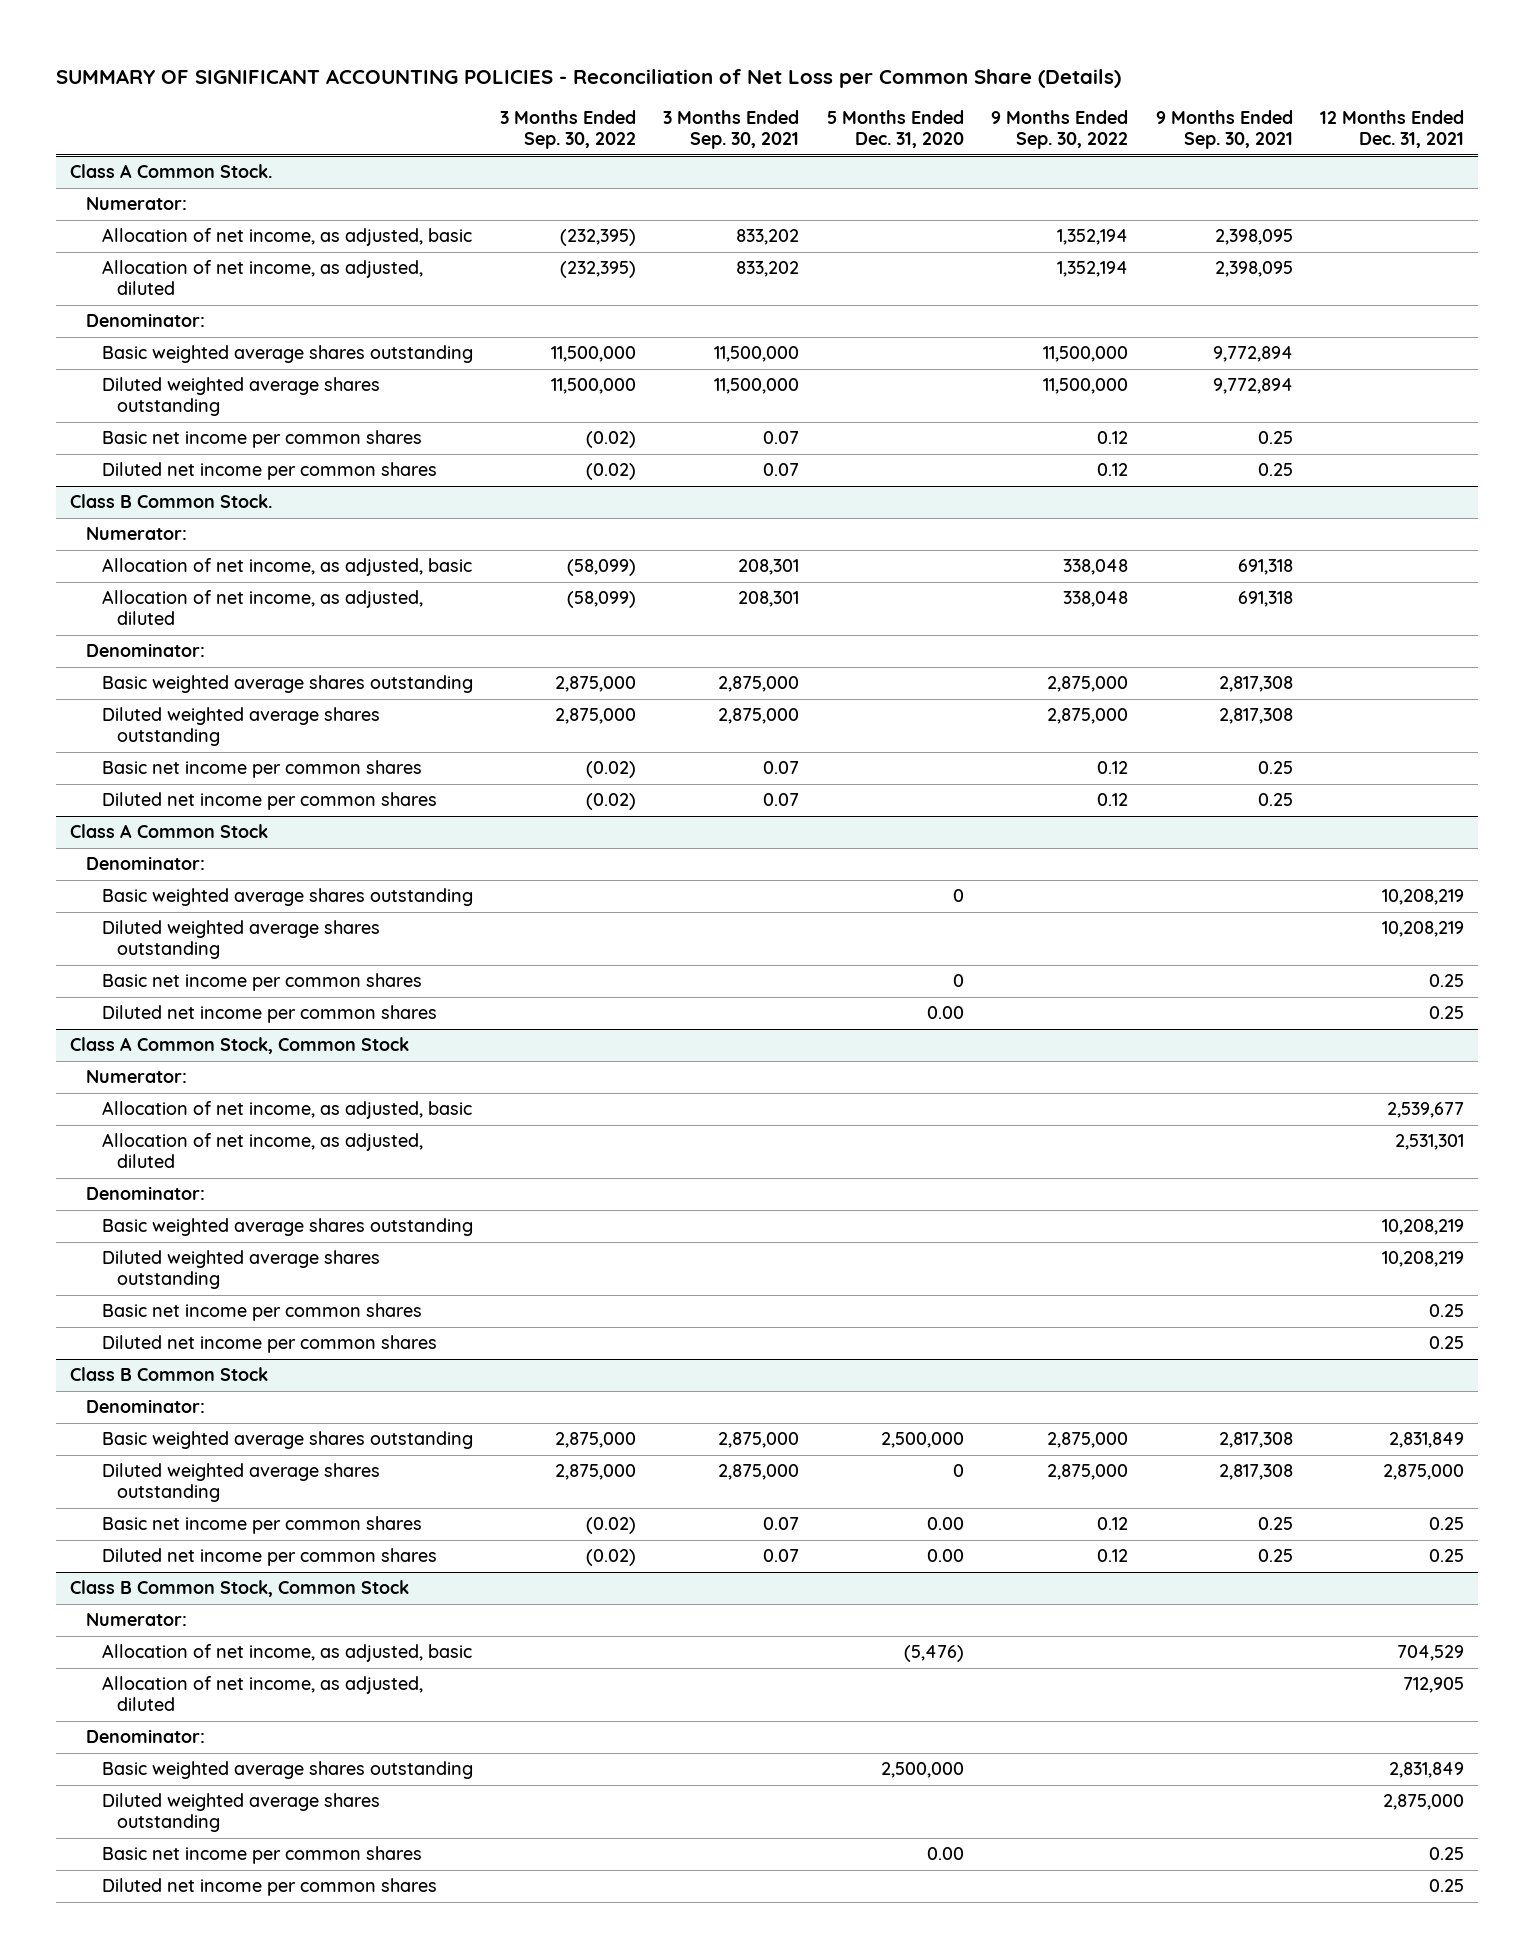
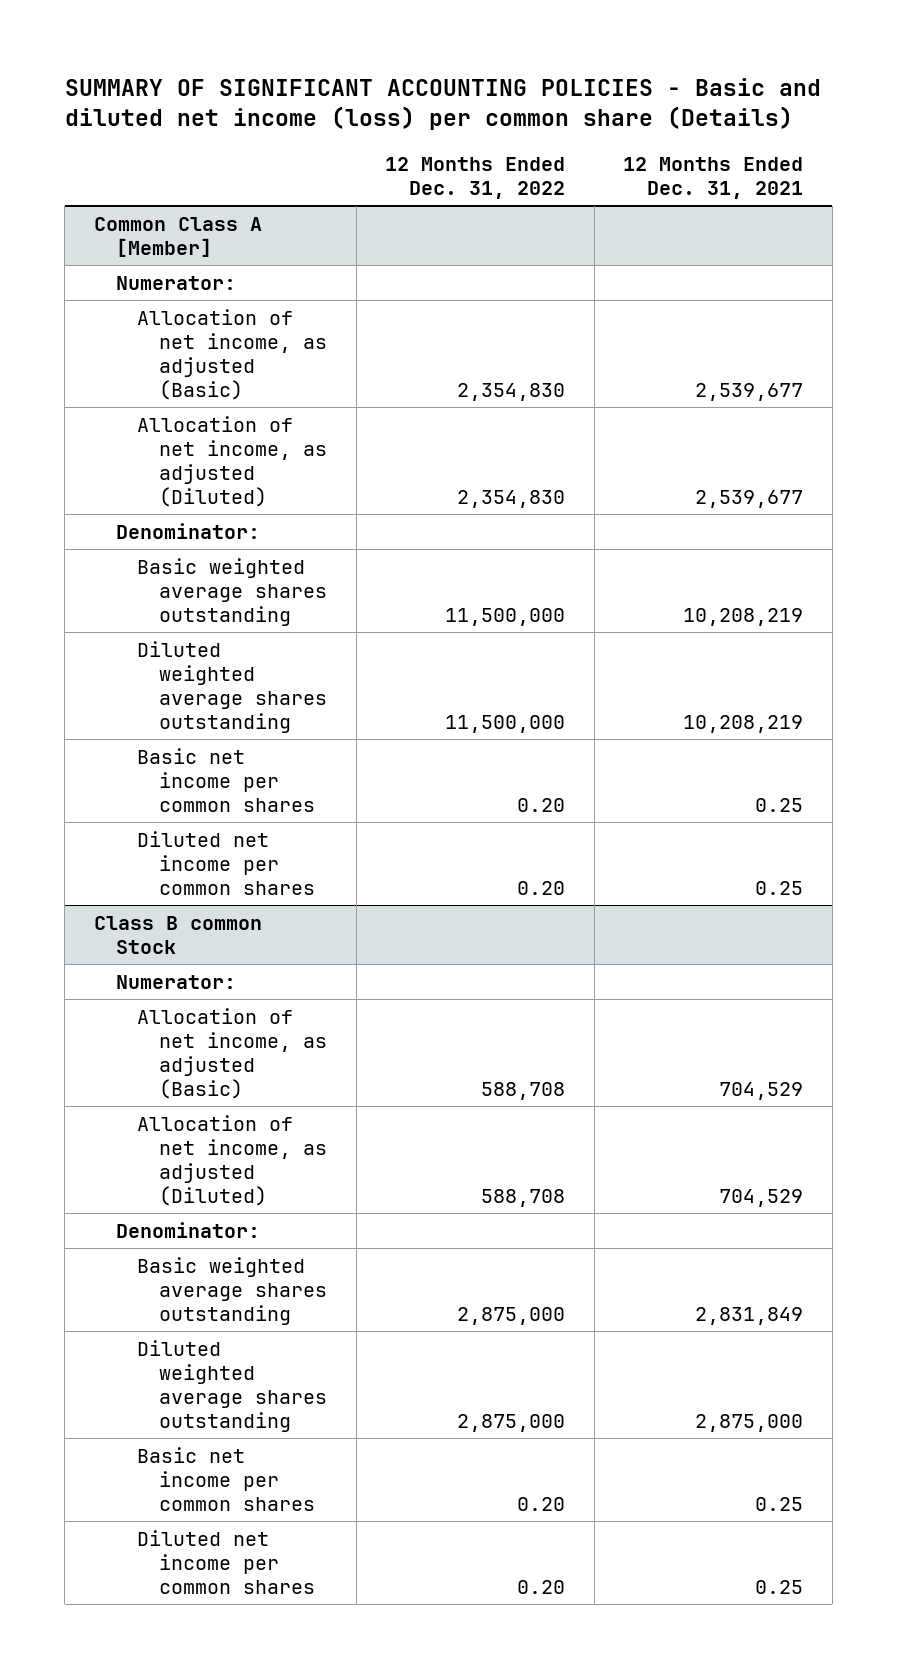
- SUMMARY OF SIGNIFICANT ACCOUNTING POLICIES - Reconciliation of Net Loss per Common Share (Details)
+ SUMMARY OF SIGNIFICANT ACCOUNTING POLICIES - Basic and diluted net income (loss) per common share (Details)
- | 3 Months Ended Sep. 30, 2022 | 3 Months Ended Sep. 30, 2021 | 5 Months Ended Dec. 31, 2020 | 9 Months Ended Sep. 30, 2022 | 9 Months Ended Sep. 30, 2021 | 12 Months Ended Dec. 31, 2021
+ | 12 Months Ended Dec. 31, 2022 | 12 Months Ended Dec. 31, 2021
- Class A Common Stock.
- Numerator:
- Allocation of net income, as adjusted, basic | (232,395) | 833,202 | | 1,352,194 | 2,398,095 |
- Allocation of net income, as adjusted, diluted | (232,395) | 833,202 | | 1,352,194 | 2,398,095 |
- Denominator:
- Basic weighted average shares outstanding | 11,500,000 | 11,500,000 | | 11,500,000 | 9,772,894 |
- Diluted weighted average shares outstanding | 11,500,000 | 11,500,000 | | 11,500,000 | 9,772,894 |
- Basic net income per common shares | (0.02) | 0.07 | | 0.12 | 0.25 |
- Diluted net income per common shares | (0.02) | 0.07 | | 0.12 | 0.25 |
- Class B Common Stock.
- Numerator:
- Allocation of net income, as adjusted, basic | (58,099) | 208,301 | | 338,048 | 691,318 |
- Allocation of net income, as adjusted, diluted | (58,099) | 208,301 | | 338,048 | 691,318 |
- Denominator:
- Basic weighted average shares outstanding | 2,875,000 | 2,875,000 | | 2,875,000 | 2,817,308 |
- Diluted weighted average shares outstanding | 2,875,000 | 2,875,000 | | 2,875,000 | 2,817,308 |
- Basic net income per common shares | (0.02) | 0.07 | | 0.12 | 0.25 |
- Diluted net income per common shares | (0.02) | 0.07 | | 0.12 | 0.25 |
- Class A Common Stock
- Denominator:
- Basic weighted average shares outstanding | | | 0 | | | 10,208,219
- Diluted weighted average shares outstanding | | | | | | 10,208,219
- Basic net income per common shares | | | 0 | | | 0.25
- Diluted net income per common shares | | | 0.00 | | | 0.25
- Class A Common Stock, Common Stock
+ Common Class A [Member]
- Allocation of net income, as adjusted, basic | | | | | | 2,539,677
- Allocation of net income, as adjusted, diluted | | | | | | 2,531,301
+ Allocation of net income, as adjusted (Basic) | 2,354,830 | 2,539,677
+ Allocation of net income, as adjusted (Diluted) | 2,354,830 | 2,539,677
- Class B Common Stock
- Denominator:
- Basic weighted average shares outstanding | 2,875,000 | 2,875,000 | 2,500,000 | 2,875,000 | 2,817,308 | 2,831,849
- Diluted weighted average shares outstanding | 2,875,000 | 2,875,000 | 0 | 2,875,000 | 2,817,308 | 2,875,000
- Basic net income per common shares | (0.02) | 0.07 | 0.00 | 0.12 | 0.25 | 0.25
- Diluted net income per common shares | (0.02) | 0.07 | 0.00 | 0.12 | 0.25 | 0.25
- Class B Common Stock, Common Stock
+ Class B common Stock
- Allocation of net income, as adjusted, basic | | | (5,476) | | | 704,529
- Allocation of net income, as adjusted, diluted | | | | | | 712,905
+ Allocation of net income, as adjusted (Basic) | 588,708 | 704,529
+ Allocation of net income, as adjusted (Diluted) | 588,708 | 704,529

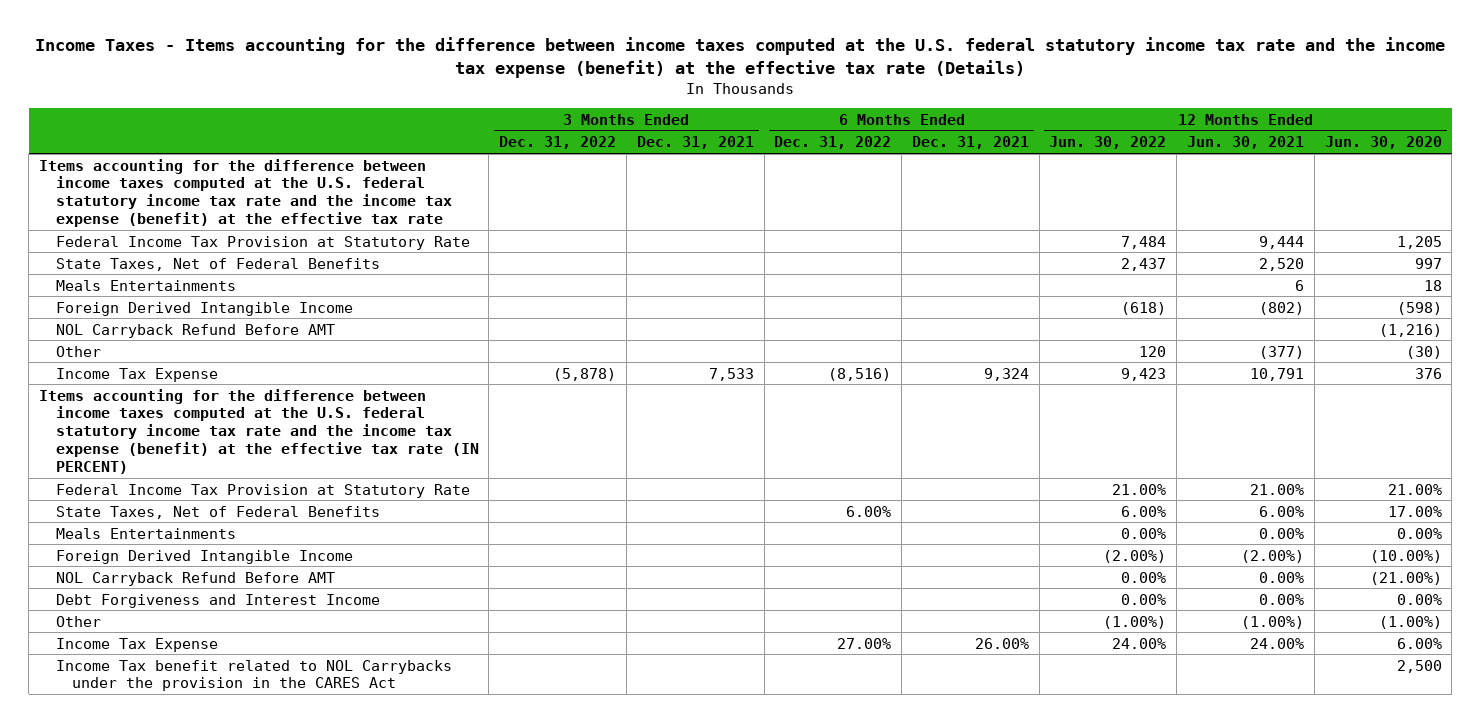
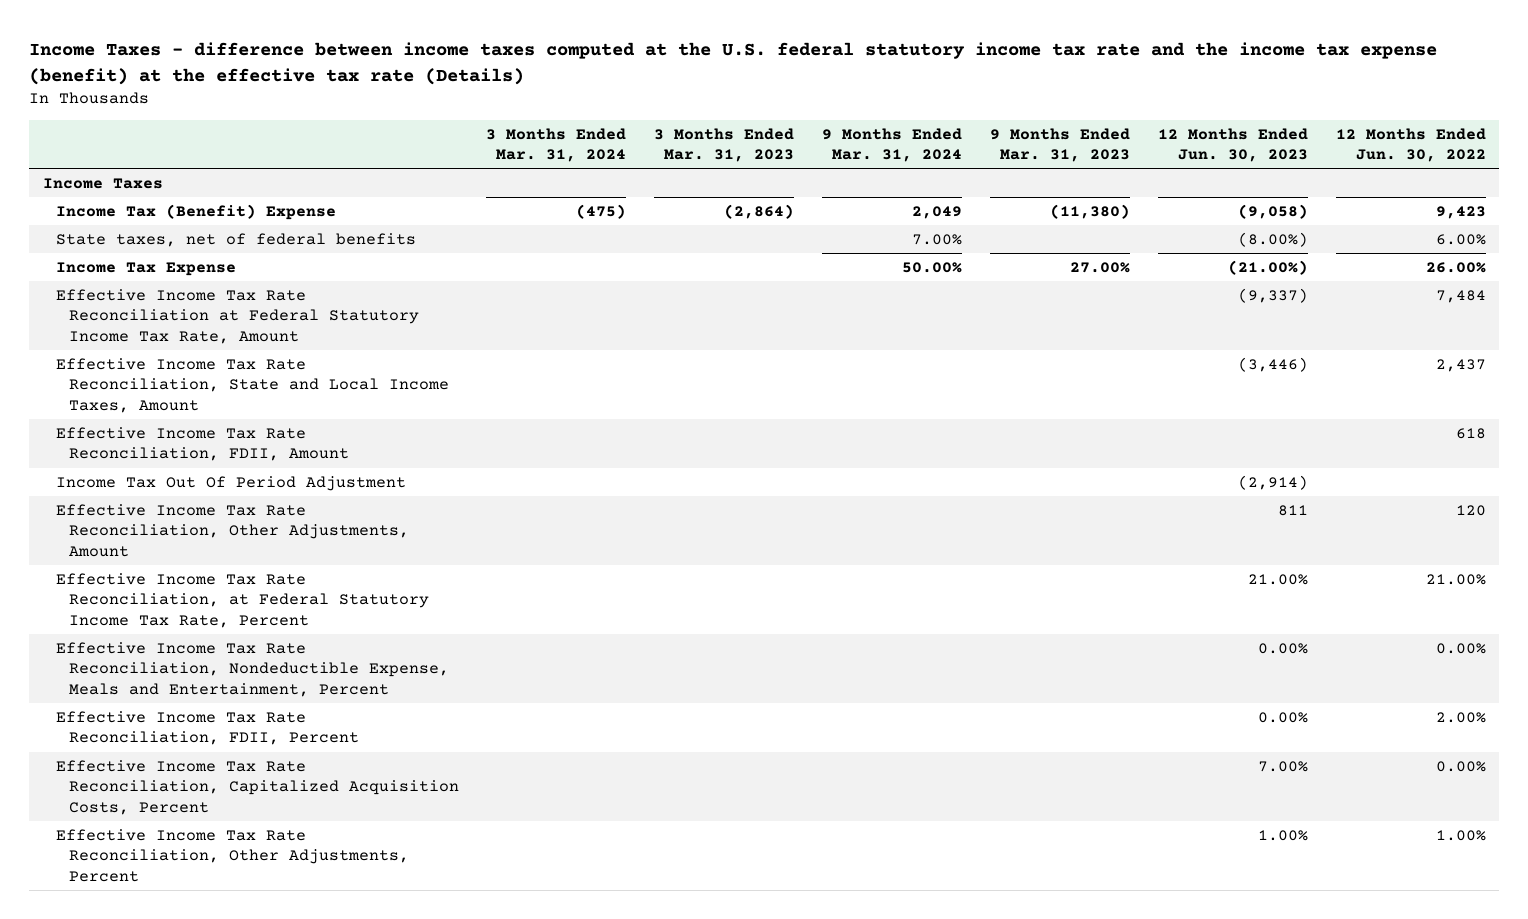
- Income Taxes - Items accounting for the difference between income taxes computed at the U.S. federal statutory income tax rate and the income tax expense (benefit) at the effective tax rate (Details)
+ Income Taxes - difference between income taxes computed at the U.S. federal statutory income tax rate and the income tax expense (benefit) at the effective tax rate (Details)
- | 3 Months Ended Dec. 31, 2022 | 3 Months Ended Dec. 31, 2021 | 6 Months Ended Dec. 31, 2022 | 6 Months Ended Dec. 31, 2021 | 12 Months Ended Jun. 30, 2022 | 12 Months Ended Jun. 30, 2021 | 12 Months Ended Jun. 30, 2020
+ | 3 Months Ended Mar. 31, 2024 | 3 Months Ended Mar. 31, 2023 | 9 Months Ended Mar. 31, 2024 | 9 Months Ended Mar. 31, 2023 | 12 Months Ended Jun. 30, 2023 | 12 Months Ended Jun. 30, 2022
- Items accounting for the difference between income taxes computed at the U.S. federal statutory income tax rate and the income tax expense (benefit) at the effective tax rate
- Federal Income Tax Provision at Statutory Rate | | | | | 7,484 | 9,444 | 1,205
- State Taxes, Net of Federal Benefits | | | | | 2,437 | 2,520 | 997
- Meals Entertainments | | | | | | 6 | 18
- Foreign Derived Intangible Income | | | | | (618) | (802) | (598)
- NOL Carryback Refund Before AMT | | | | | | | (1,216)
- Other | | | | | 120 | (377) | (30)
- Income Tax Expense | (5,878) | 7,533 | (8,516) | 9,324 | 9,423 | 10,791 | 376
- Items accounting for the difference between income taxes computed at the U.S. federal statutory income tax rate and the income tax expense (benefit) at the effective tax rate (IN PERCENT)
- Federal Income Tax Provision at Statutory Rate | | | | | 21.00% | 21.00% | 21.00%
- State Taxes, Net of Federal Benefits | | | 6.00% | | 6.00% | 6.00% | 17.00%
- Meals Entertainments | | | | | 0.00% | 0.00% | 0.00%
- Foreign Derived Intangible Income | | | | | (2.00%) | (2.00%) | (10.00%)
- NOL Carryback Refund Before AMT | | | | | 0.00% | 0.00% | (21.00%)
- Debt Forgiveness and Interest Income | | | | | 0.00% | 0.00% | 0.00%
- Other | | | | | (1.00%) | (1.00%) | (1.00%)
- Income Tax Expense | | | 27.00% | 26.00% | 24.00% | 24.00% | 6.00%
- Income Tax benefit related to NOL Carrybacks under the provision in the CARES Act | | | | | | | 2,500
+ Income Taxes
+ Income Tax (Benefit) Expense | (475) | (2,864) | 2,049 | (11,380) | (9,058) | 9,423
+ State taxes, net of federal benefits | | | 7.00% | | (8.00%) | 6.00%
+ Income Tax Expense | | | 50.00% | 27.00% | (21.00%) | 26.00%
+ Effective Income Tax Rate Reconciliation at Federal Statutory Income Tax Rate, Amount | | | | | (9,337) | 7,484
+ Effective Income Tax Rate Reconciliation, State and Local Income Taxes, Amount | | | | | (3,446) | 2,437
+ Effective Income Tax Rate Reconciliation, FDII, Amount | | | | | | 618
+ Income Tax Out Of Period Adjustment | | | | | (2,914) |
+ Effective Income Tax Rate Reconciliation, Other Adjustments, Amount | | | | | 811 | 120
+ Effective Income Tax Rate Reconciliation, at Federal Statutory Income Tax Rate, Percent | | | | | 21.00% | 21.00%
+ Effective Income Tax Rate Reconciliation, Nondeductible Expense, Meals and Entertainment, Percent | | | | | 0.00% | 0.00%
+ Effective Income Tax Rate Reconciliation, FDII, Percent | | | | | 0.00% | 2.00%
+ Effective Income Tax Rate Reconciliation, Capitalized Acquisition Costs, Percent | | | | | 7.00% | 0.00%
+ Effective Income Tax Rate Reconciliation, Other Adjustments, Percent | | | | | 1.00% | 1.00%

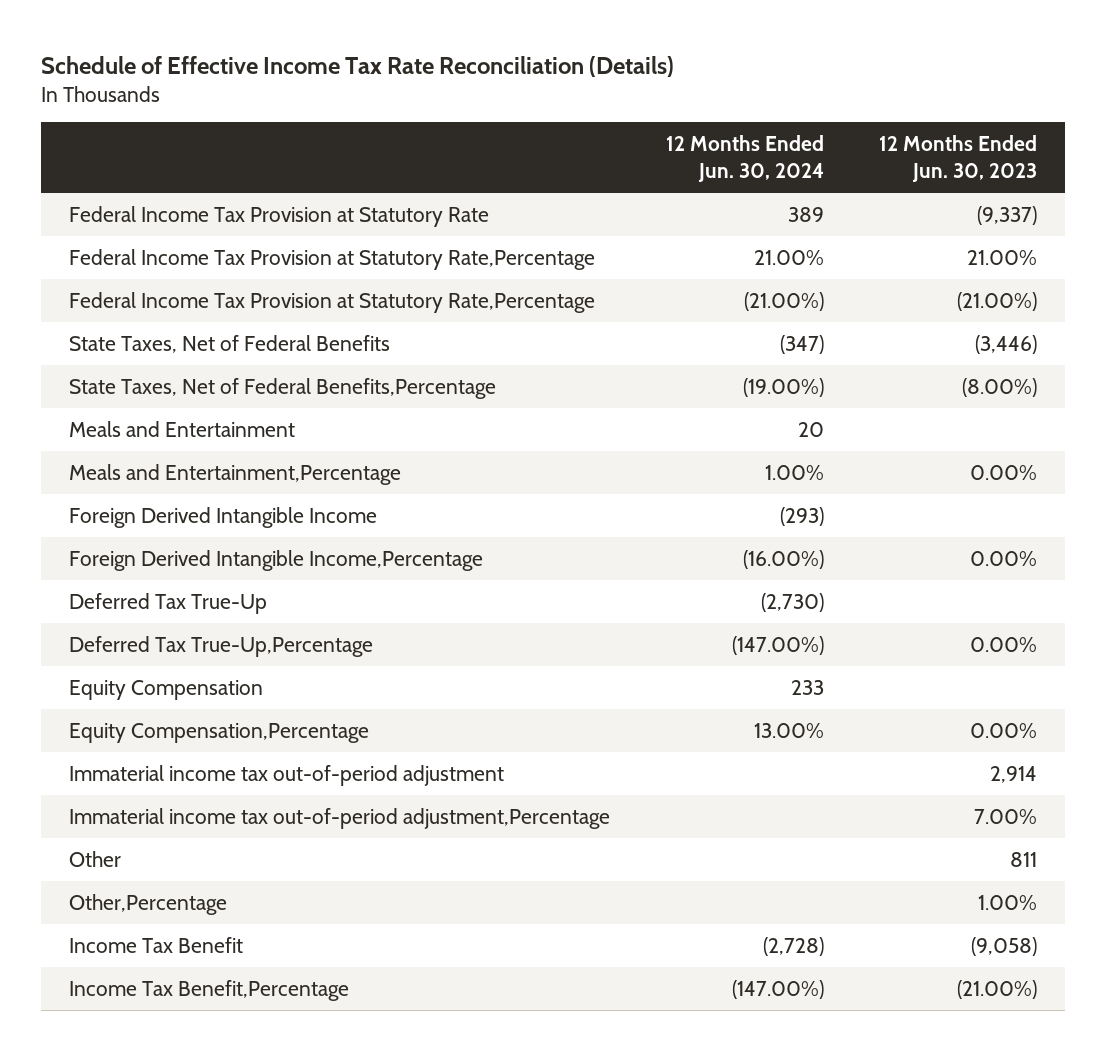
- Income Taxes - difference between income taxes computed at the U.S. federal statutory income tax rate and the income tax expense (benefit) at the effective tax rate (Details)
+ Schedule of Effective Income Tax Rate Reconciliation (Details)
- | 3 Months Ended Mar. 31, 2024 | 3 Months Ended Mar. 31, 2023 | 9 Months Ended Mar. 31, 2024 | 9 Months Ended Mar. 31, 2023 | 12 Months Ended Jun. 30, 2023 | 12 Months Ended Jun. 30, 2022
+ | 12 Months Ended Jun. 30, 2024 | 12 Months Ended Jun. 30, 2023
- Income Taxes
- Income Tax (Benefit) Expense | (475) | (2,864) | 2,049 | (11,380) | (9,058) | 9,423
- State taxes, net of federal benefits | | | 7.00% | | (8.00%) | 6.00%
- Income Tax Expense | | | 50.00% | 27.00% | (21.00%) | 26.00%
- Effective Income Tax Rate Reconciliation at Federal Statutory Income Tax Rate, Amount | | | | | (9,337) | 7,484
- Effective Income Tax Rate Reconciliation, State and Local Income Taxes, Amount | | | | | (3,446) | 2,437
- Effective Income Tax Rate Reconciliation, FDII, Amount | | | | | | 618
- Income Tax Out Of Period Adjustment | | | | | (2,914) |
- Effective Income Tax Rate Reconciliation, Other Adjustments, Amount | | | | | 811 | 120
- Effective Income Tax Rate Reconciliation, at Federal Statutory Income Tax Rate, Percent | | | | | 21.00% | 21.00%
- Effective Income Tax Rate Reconciliation, Nondeductible Expense, Meals and Entertainment, Percent | | | | | 0.00% | 0.00%
- Effective Income Tax Rate Reconciliation, FDII, Percent | | | | | 0.00% | 2.00%
- Effective Income Tax Rate Reconciliation, Capitalized Acquisition Costs, Percent | | | | | 7.00% | 0.00%
- Effective Income Tax Rate Reconciliation, Other Adjustments, Percent | | | | | 1.00% | 1.00%
+ Federal Income Tax Provision at Statutory Rate | 389 | (9,337)
+ Federal Income Tax Provision at Statutory Rate,Percentage | 21.00% | 21.00%
+ Federal Income Tax Provision at Statutory Rate,Percentage | (21.00%) | (21.00%)
+ State Taxes, Net of Federal Benefits | (347) | (3,446)
+ State Taxes, Net of Federal Benefits,Percentage | (19.00%) | (8.00%)
+ Meals and Entertainment | 20 |
+ Meals and Entertainment,Percentage | 1.00% | 0.00%
+ Foreign Derived Intangible Income | (293) |
+ Foreign Derived Intangible Income,Percentage | (16.00%) | 0.00%
+ Deferred Tax True-Up | (2,730) |
+ Deferred Tax True-Up,Percentage | (147.00%) | 0.00%
+ Equity Compensation | 233 |
+ Equity Compensation,Percentage | 13.00% | 0.00%
+ Immaterial income tax out-of-period adjustment | | 2,914
+ Immaterial income tax out-of-period adjustment,Percentage | | 7.00%
+ Other | | 811
+ Other,Percentage | | 1.00%
+ Income Tax Benefit | (2,728) | (9,058)
+ Income Tax Benefit,Percentage | (147.00%) | (21.00%)

